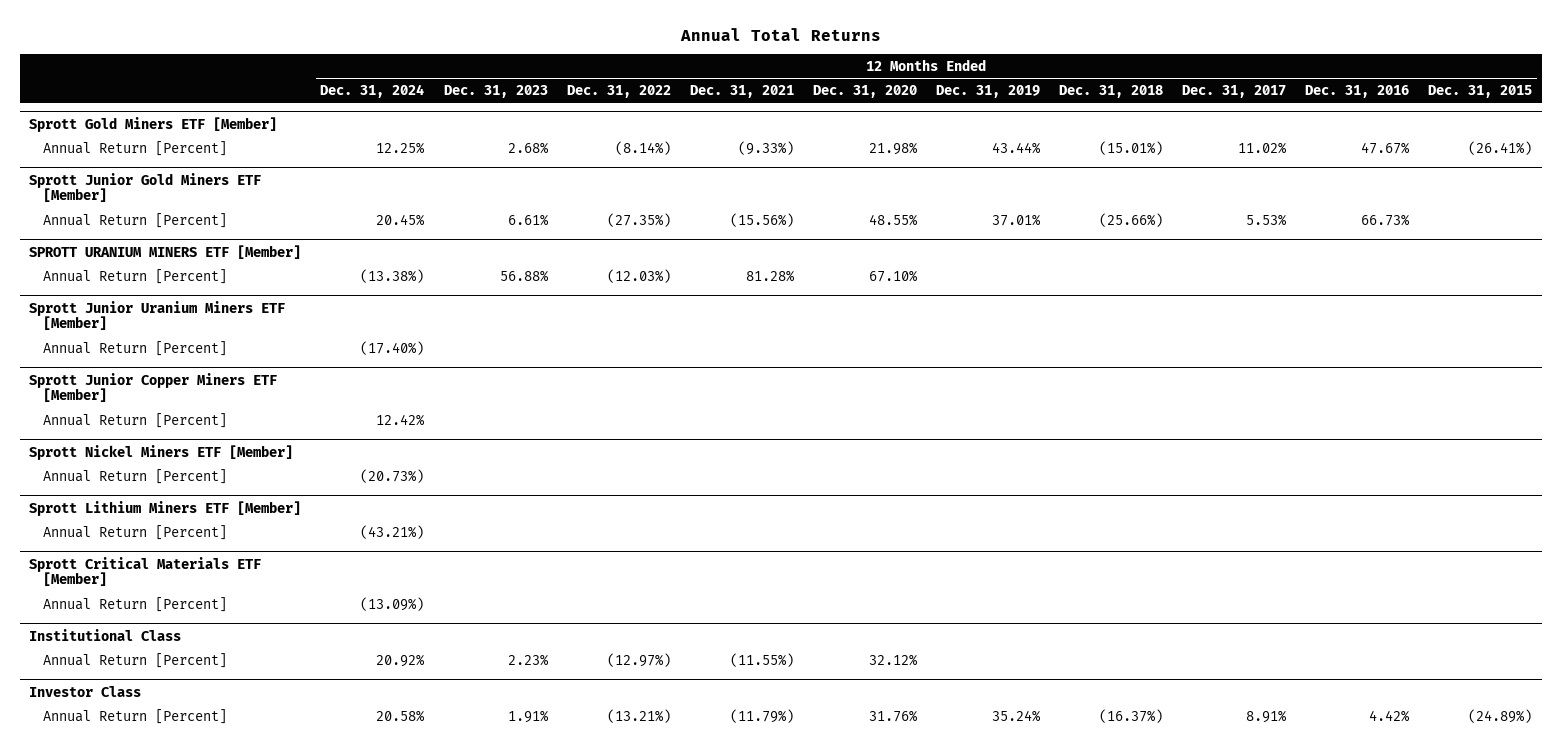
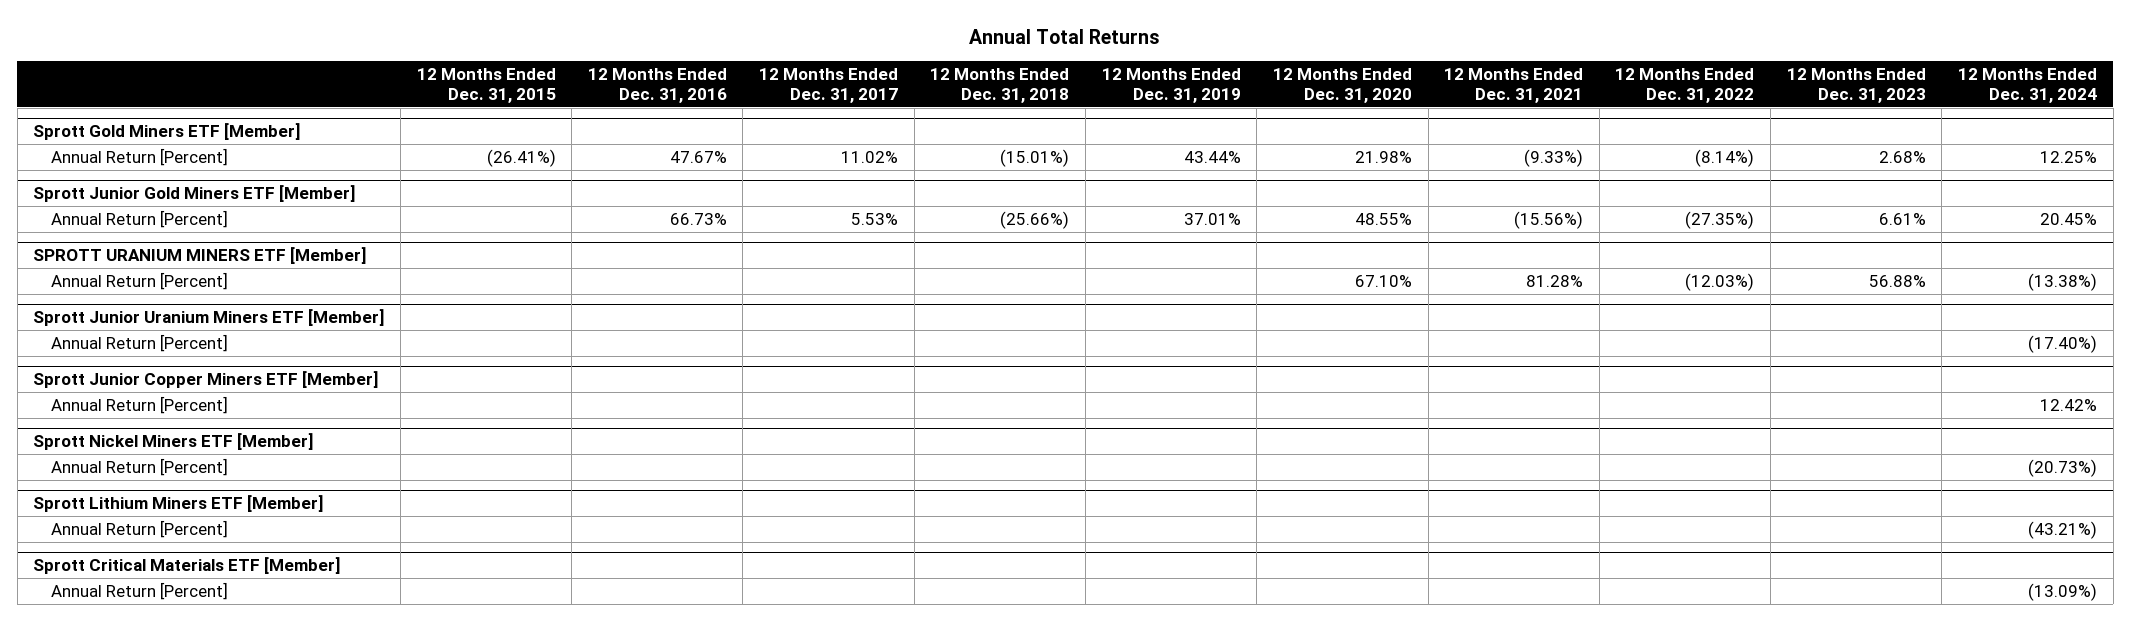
- | 12 Months Ended Dec. 31, 2024 | 12 Months Ended Dec. 31, 2023 | 12 Months Ended Dec. 31, 2022 | 12 Months Ended Dec. 31, 2021 | 12 Months Ended Dec. 31, 2020 | 12 Months Ended Dec. 31, 2019 | 12 Months Ended Dec. 31, 2018 | 12 Months Ended Dec. 31, 2017 | 12 Months Ended Dec. 31, 2016 | 12 Months Ended Dec. 31, 2015
+ | 12 Months Ended Dec. 31, 2015 | 12 Months Ended Dec. 31, 2016 | 12 Months Ended Dec. 31, 2017 | 12 Months Ended Dec. 31, 2018 | 12 Months Ended Dec. 31, 2019 | 12 Months Ended Dec. 31, 2020 | 12 Months Ended Dec. 31, 2021 | 12 Months Ended Dec. 31, 2022 | 12 Months Ended Dec. 31, 2023 | 12 Months Ended Dec. 31, 2024
- Institutional Class
- Annual Return [Percent] | 20.92% | 2.23% | (12.97%) | (11.55%) | 32.12% | | | | |
- Investor Class
- Annual Return [Percent] | 20.58% | 1.91% | (13.21%) | (11.79%) | 31.76% | 35.24% | (16.37%) | 8.91% | 4.42% | (24.89%)

